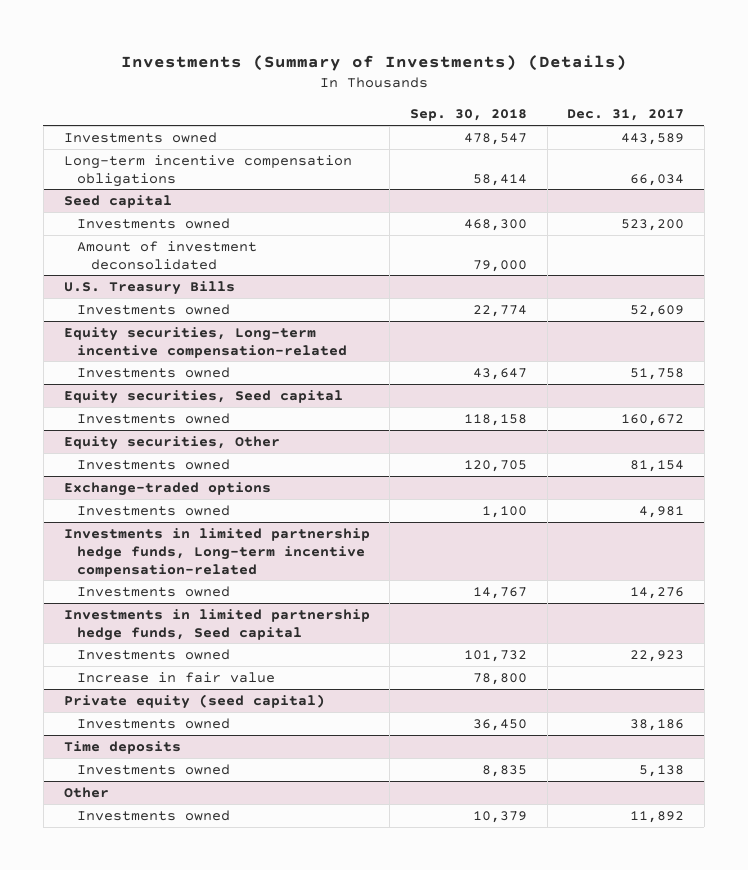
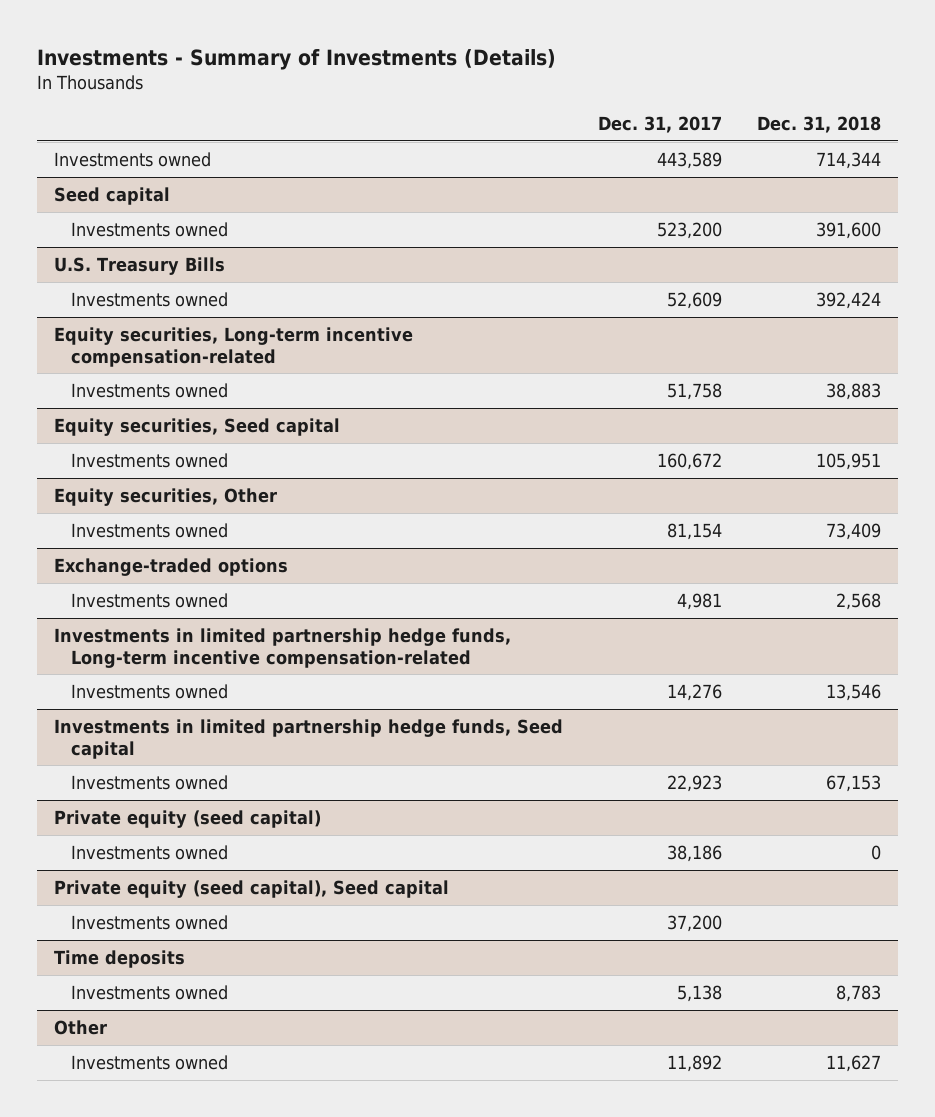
- Investments (Summary of Investments) (Details)
+ Investments - Summary of Investments (Details)
- | Sep. 30, 2018 | Dec. 31, 2017
+ | Dec. 31, 2017 | Dec. 31, 2018
- Long-term incentive compensation obligations | 58,414 | 66,034
@ Seed capital
- Amount of investment deconsolidated | 79,000 |
@ Investments in limited partnership hedge funds, Seed capital
- Increase in fair value | 78,800 |
+ Private equity (seed capital), Seed capital
+ Investments owned | 37,200 |

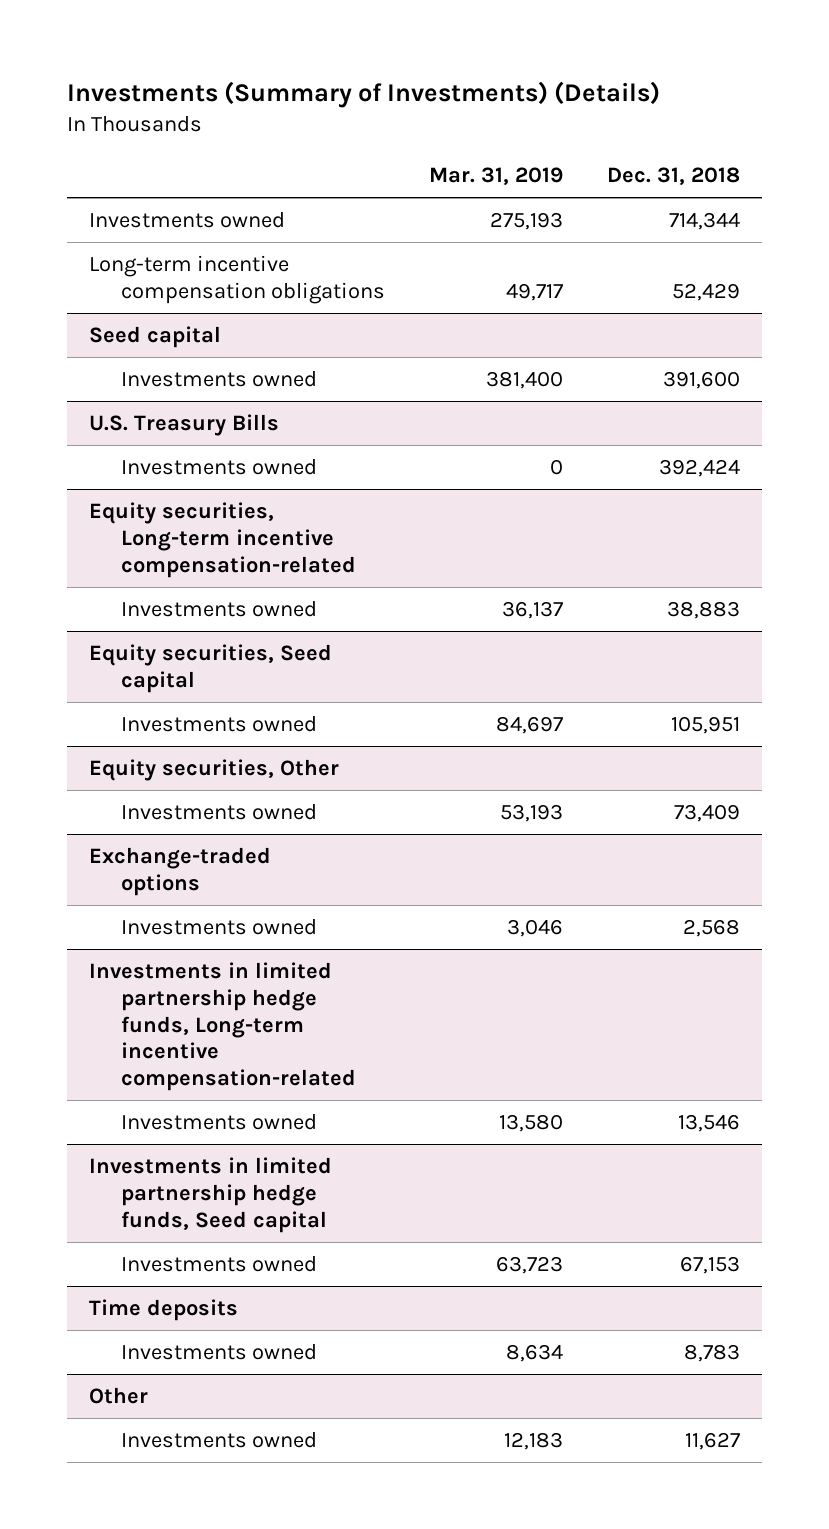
- Investments - Summary of Investments (Details)
+ Investments (Summary of Investments) (Details)
- | Dec. 31, 2017 | Dec. 31, 2018
+ | Mar. 31, 2019 | Dec. 31, 2018
+ Long-term incentive compensation obligations | 49,717 | 52,429
- Private equity (seed capital)
- Investments owned | 38,186 | 0
- Private equity (seed capital), Seed capital
- Investments owned | 37,200 |

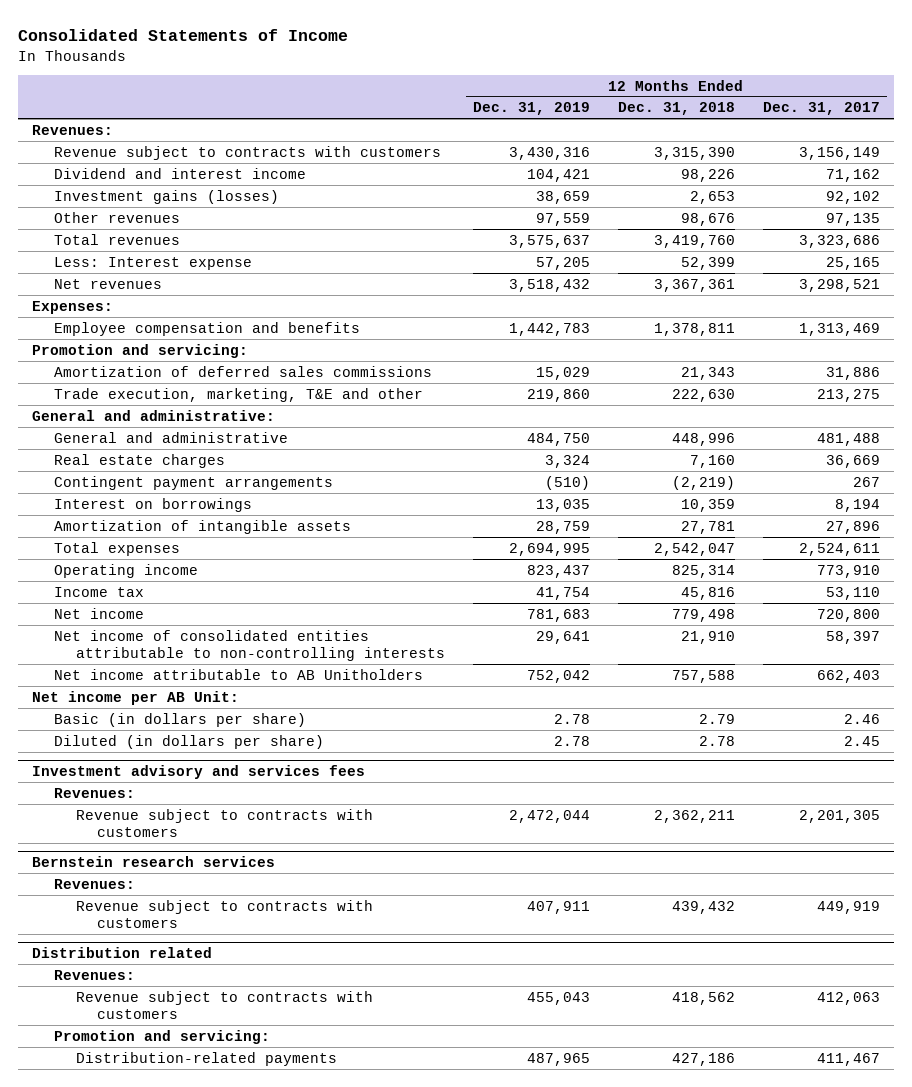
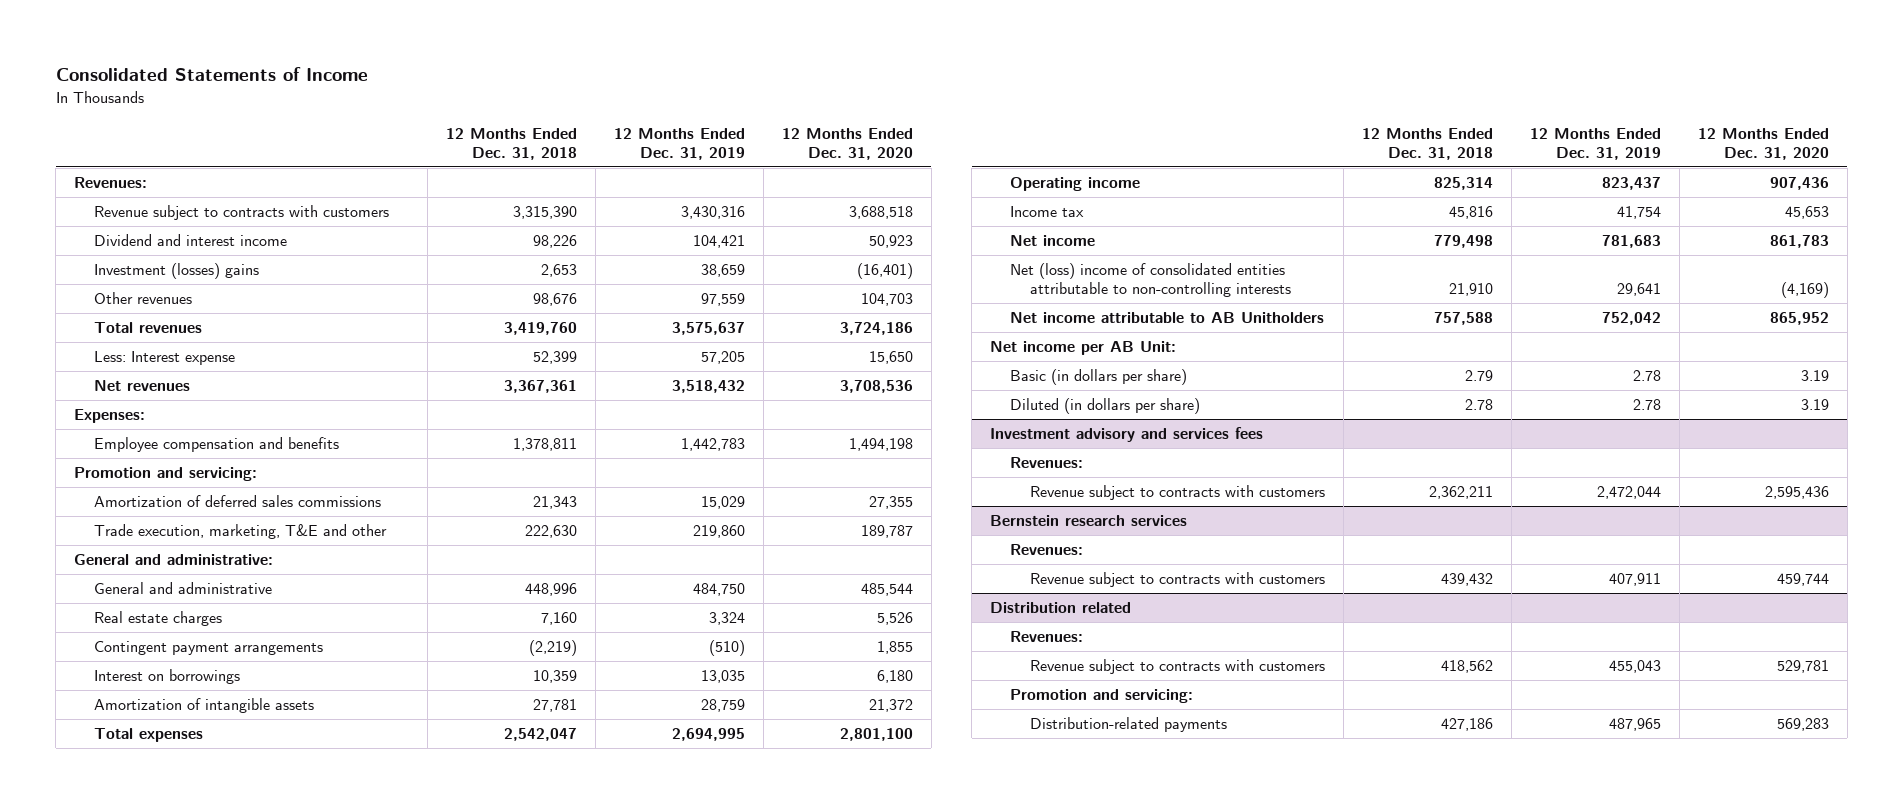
- | 12 Months Ended Dec. 31, 2019 | 12 Months Ended Dec. 31, 2018 | 12 Months Ended Dec. 31, 2017
+ | 12 Months Ended Dec. 31, 2018 | 12 Months Ended Dec. 31, 2019 | 12 Months Ended Dec. 31, 2020
- Investment gains (losses) | 38,659 | 2,653 | 92,102
+ Investment (losses) gains | 2,653 | 38,659 | (16,401)
- Net income of consolidated entities attributable to non-controlling interests | 29,641 | 21,910 | 58,397
+ Net (loss) income of consolidated entities attributable to non-controlling interests | 21,910 | 29,641 | (4,169)

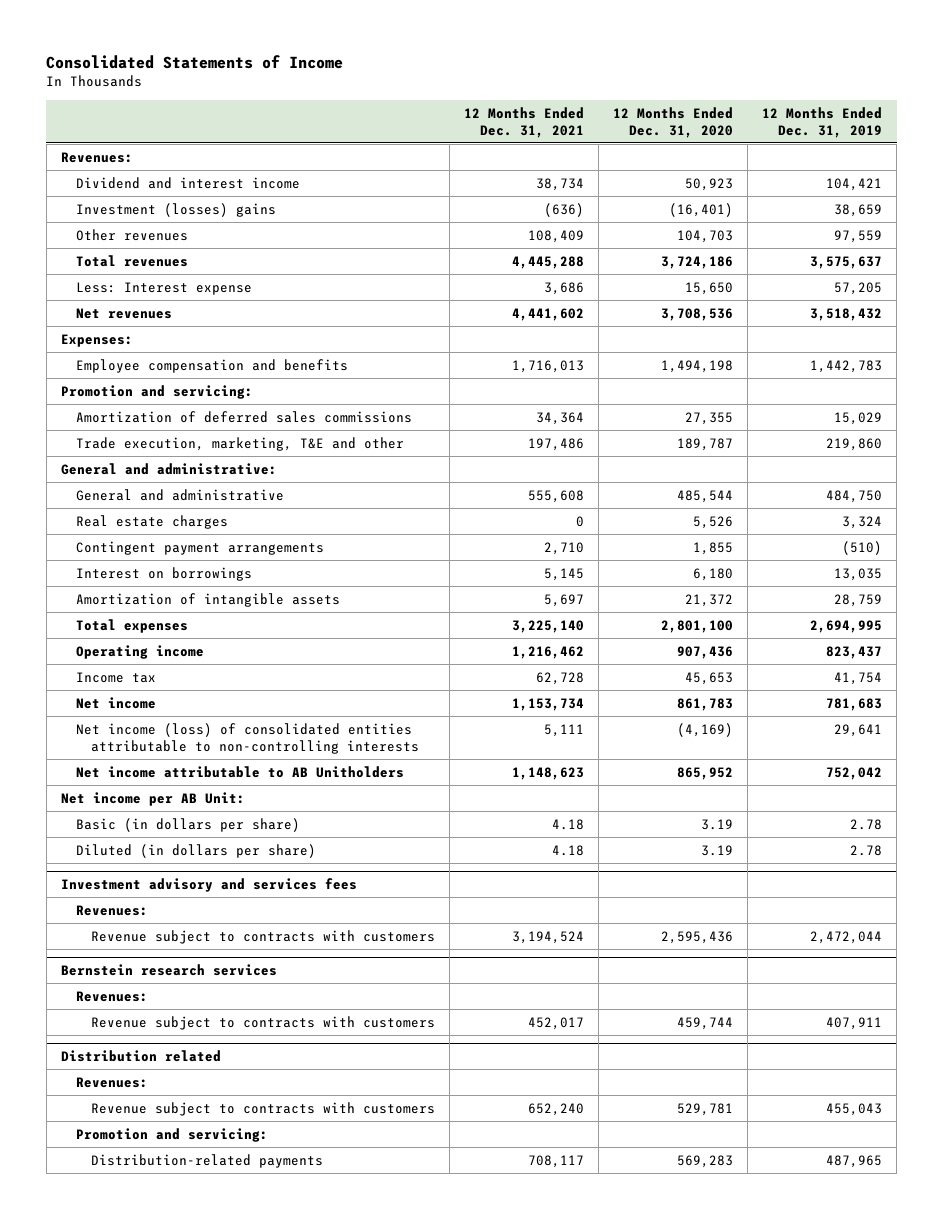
- | 12 Months Ended Dec. 31, 2018 | 12 Months Ended Dec. 31, 2019 | 12 Months Ended Dec. 31, 2020
+ | 12 Months Ended Dec. 31, 2021 | 12 Months Ended Dec. 31, 2020 | 12 Months Ended Dec. 31, 2019
- Revenue subject to contracts with customers | 3,315,390 | 3,430,316 | 3,688,518
- Net (loss) income of consolidated entities attributable to non-controlling interests | 21,910 | 29,641 | (4,169)
+ Net income (loss) of consolidated entities attributable to non-controlling interests | 5,111 | (4,169) | 29,641

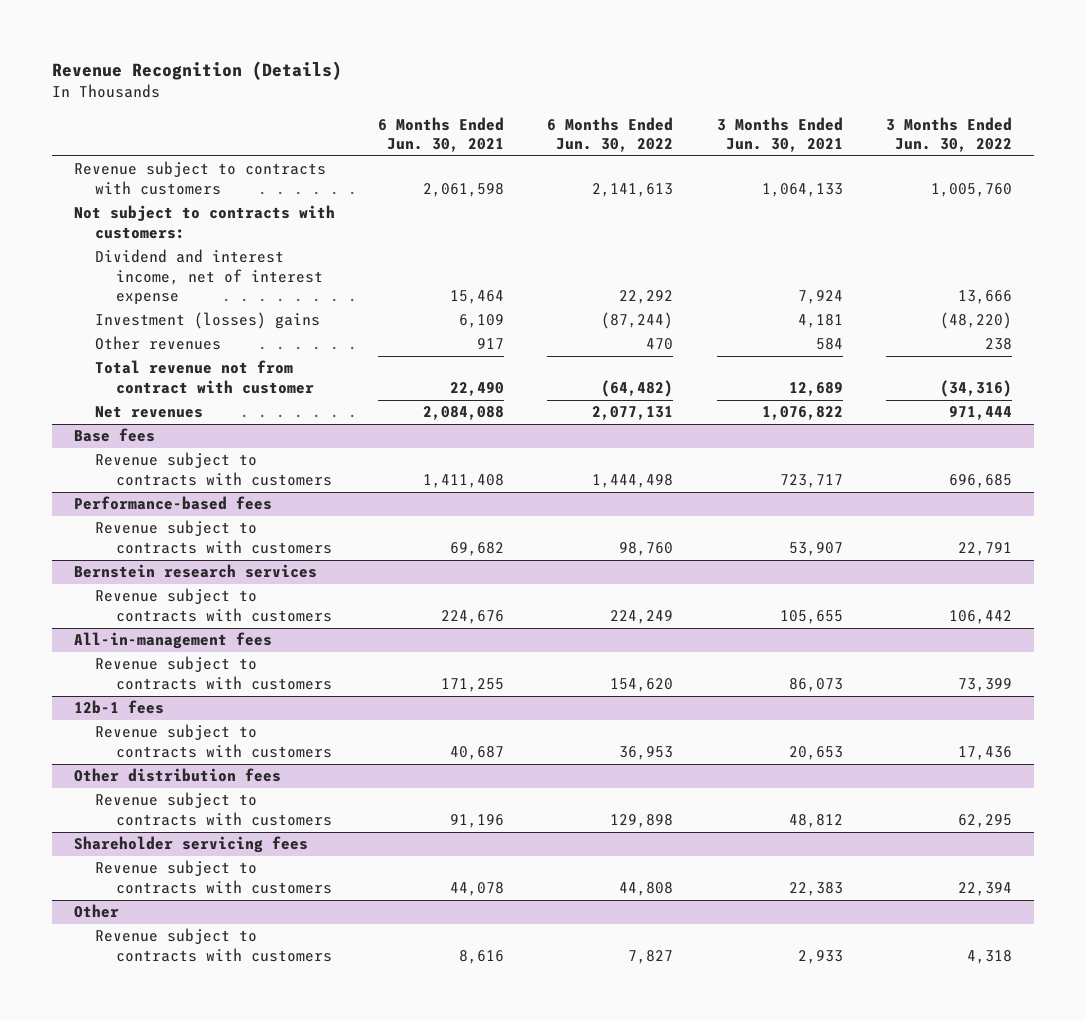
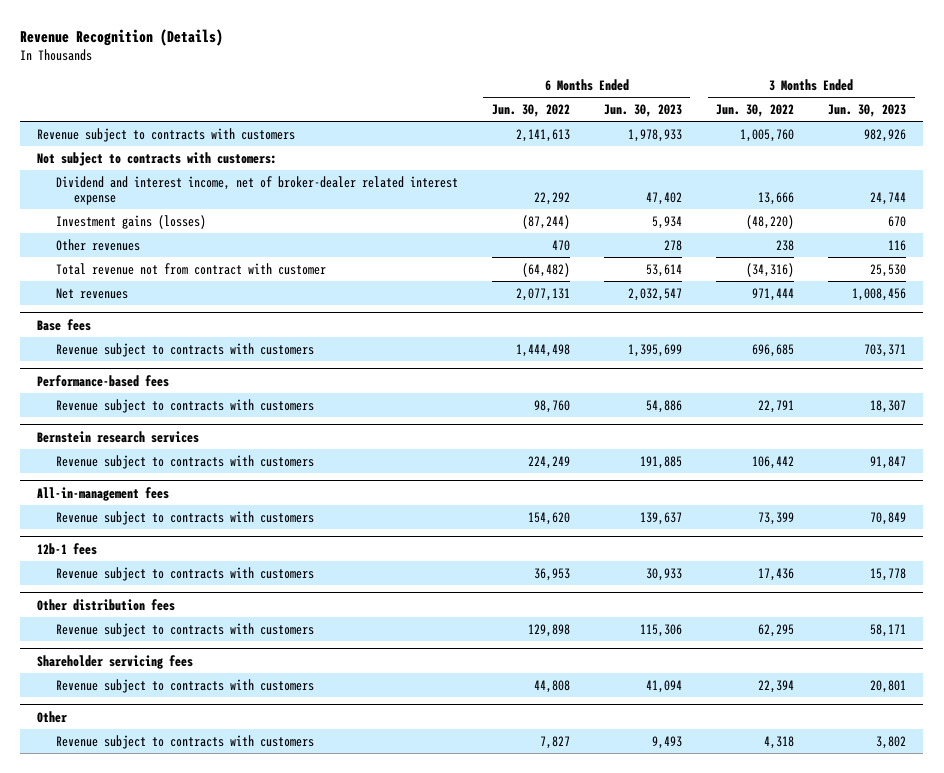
- | 6 Months Ended Jun. 30, 2021 | 6 Months Ended Jun. 30, 2022 | 3 Months Ended Jun. 30, 2021 | 3 Months Ended Jun. 30, 2022
+ | 6 Months Ended Jun. 30, 2022 | 6 Months Ended Jun. 30, 2023 | 3 Months Ended Jun. 30, 2022 | 3 Months Ended Jun. 30, 2023
- Dividend and interest income, net of interest expense | 15,464 | 22,292 | 7,924 | 13,666
- Investment (losses) gains | 6,109 | (87,244) | 4,181 | (48,220)
+ Dividend and interest income, net of broker-dealer related interest expense | 22,292 | 47,402 | 13,666 | 24,744
+ Investment gains (losses) | (87,244) | 5,934 | (48,220) | 670

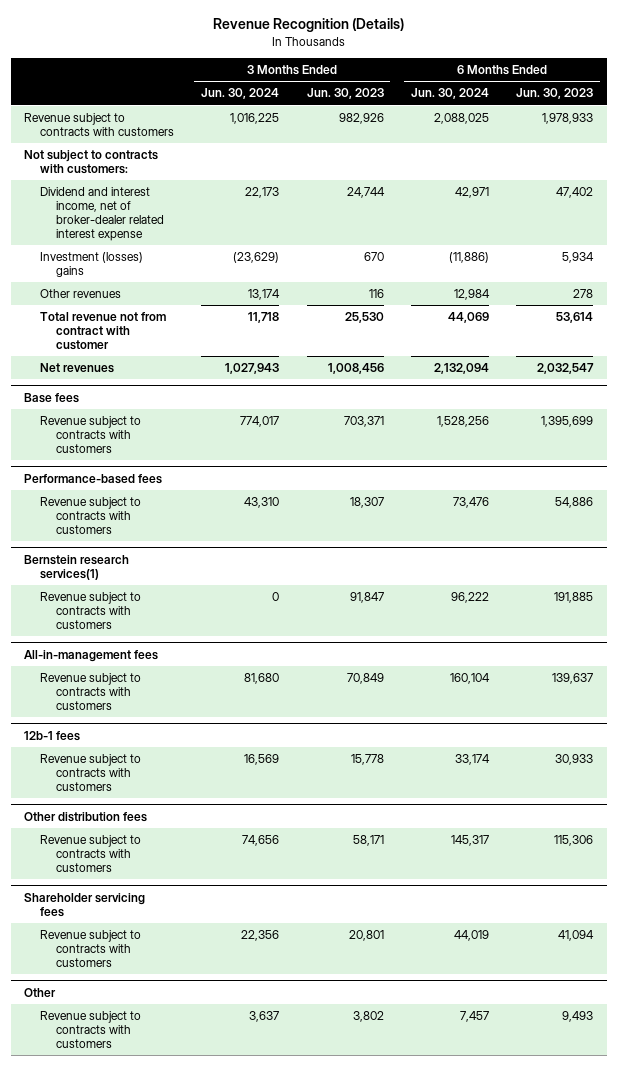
- | 6 Months Ended Jun. 30, 2022 | 6 Months Ended Jun. 30, 2023 | 3 Months Ended Jun. 30, 2022 | 3 Months Ended Jun. 30, 2023
+ | 3 Months Ended Jun. 30, 2024 | 3 Months Ended Jun. 30, 2023 | 6 Months Ended Jun. 30, 2024 | 6 Months Ended Jun. 30, 2023
- Investment gains (losses) | (87,244) | 5,934 | (48,220) | 670
+ Investment (losses) gains | (23,629) | 670 | (11,886) | 5,934
- Bernstein research services
+ Bernstein research services(1)

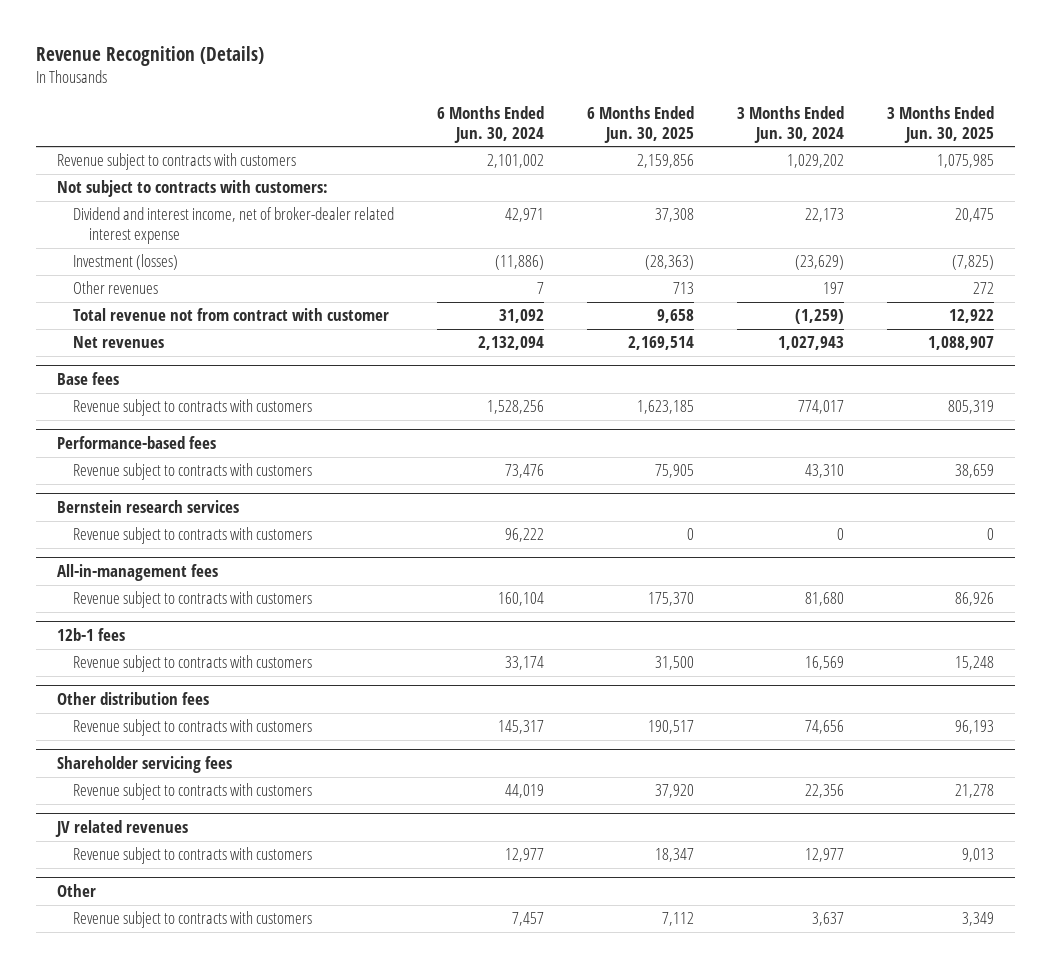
- | 3 Months Ended Jun. 30, 2024 | 3 Months Ended Jun. 30, 2023 | 6 Months Ended Jun. 30, 2024 | 6 Months Ended Jun. 30, 2023
+ | 6 Months Ended Jun. 30, 2024 | 6 Months Ended Jun. 30, 2025 | 3 Months Ended Jun. 30, 2024 | 3 Months Ended Jun. 30, 2025
- Revenue subject to contracts with customers | 1,016,225 | 982,926 | 2,088,025 | 1,978,933
+ Revenue subject to contracts with customers | 2,101,002 | 2,159,856 | 1,029,202 | 1,075,985
- Investment (losses) gains | (23,629) | 670 | (11,886) | 5,934
- Other revenues | 13,174 | 116 | 12,984 | 278
- Total revenue not from contract with customer | 11,718 | 25,530 | 44,069 | 53,614
+ Investment (losses) | (11,886) | (28,363) | (23,629) | (7,825)
+ Other revenues | 7 | 713 | 197 | 272
+ Total revenue not from contract with customer | 31,092 | 9,658 | (1,259) | 12,922
- Bernstein research services(1)
+ Bernstein research services
+ JV related revenues
+ Revenue subject to contracts with customers | 12,977 | 18,347 | 12,977 | 9,013

